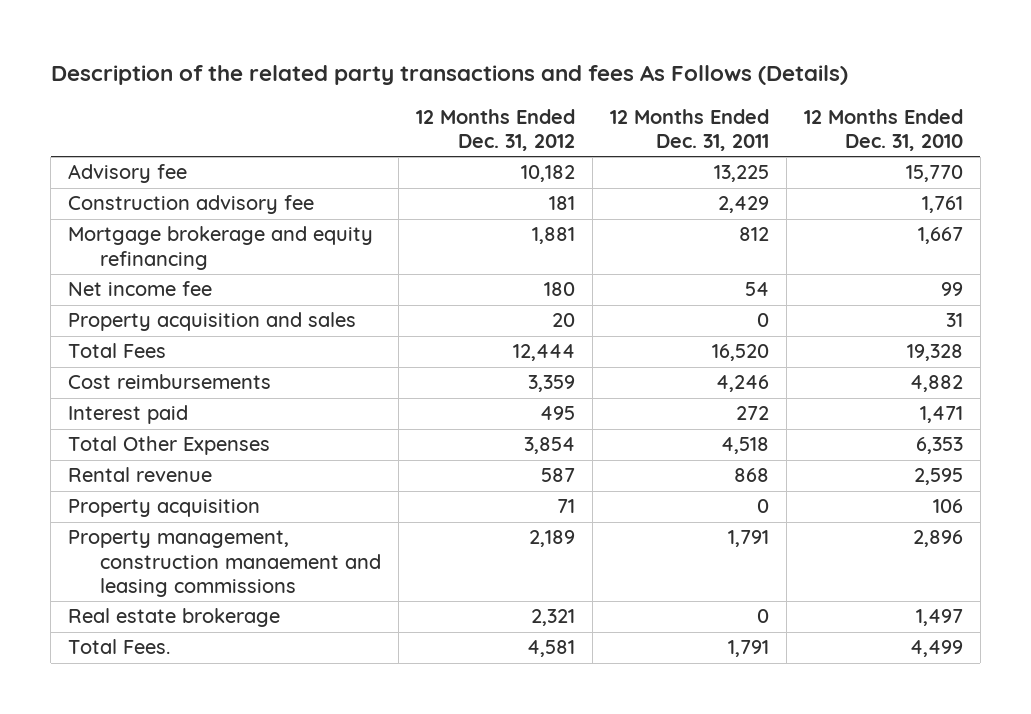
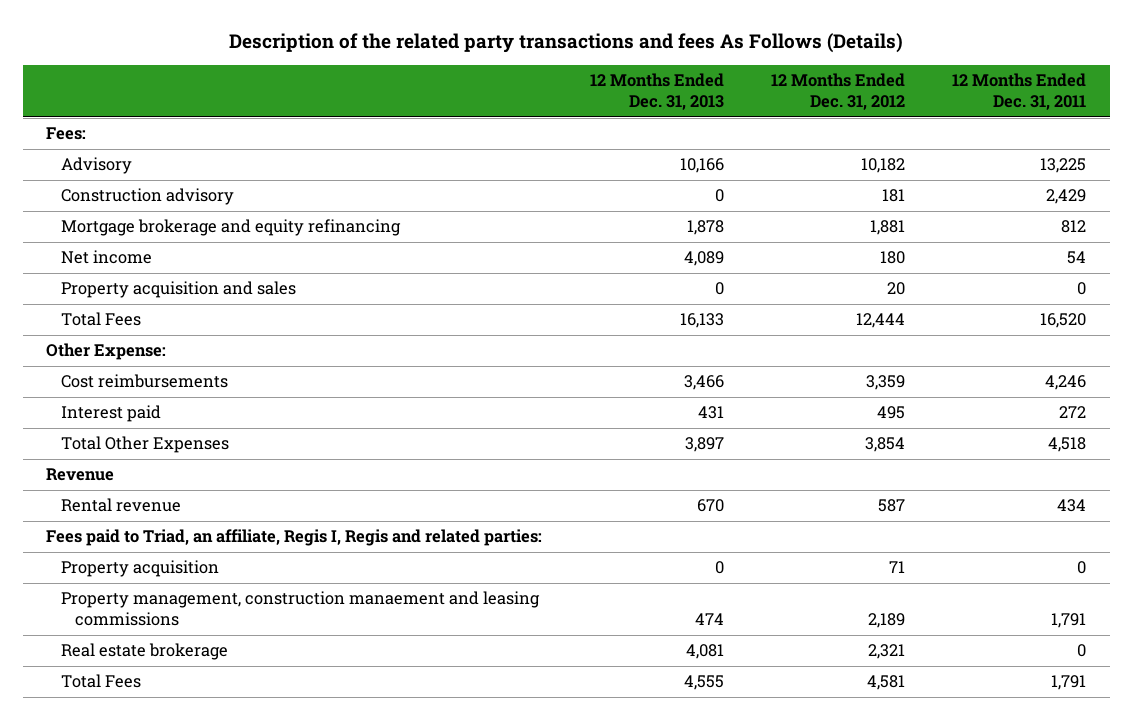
- | 12 Months Ended Dec. 31, 2012 | 12 Months Ended Dec. 31, 2011 | 12 Months Ended Dec. 31, 2010
+ | 12 Months Ended Dec. 31, 2013 | 12 Months Ended Dec. 31, 2012 | 12 Months Ended Dec. 31, 2011
- Advisory fee | 10,182 | 13,225 | 15,770
- Construction advisory fee | 181 | 2,429 | 1,761
+ Fees:
+ Advisory | 10,166 | 10,182 | 13,225
+ Construction advisory | 0 | 181 | 2,429
- Net income fee | 180 | 54 | 99
+ Net income | 4,089 | 180 | 54
+ Other Expense:
- Rental revenue | 587 | 868 | 2,595
+ Revenue
+ Rental revenue | 670 | 587 | 434
+ Fees paid to Triad, an affiliate, Regis I, Regis and related parties:
- Total Fees. | 4,581 | 1,791 | 4,499
+ Total Fees | 4,555 | 4,581 | 1,791

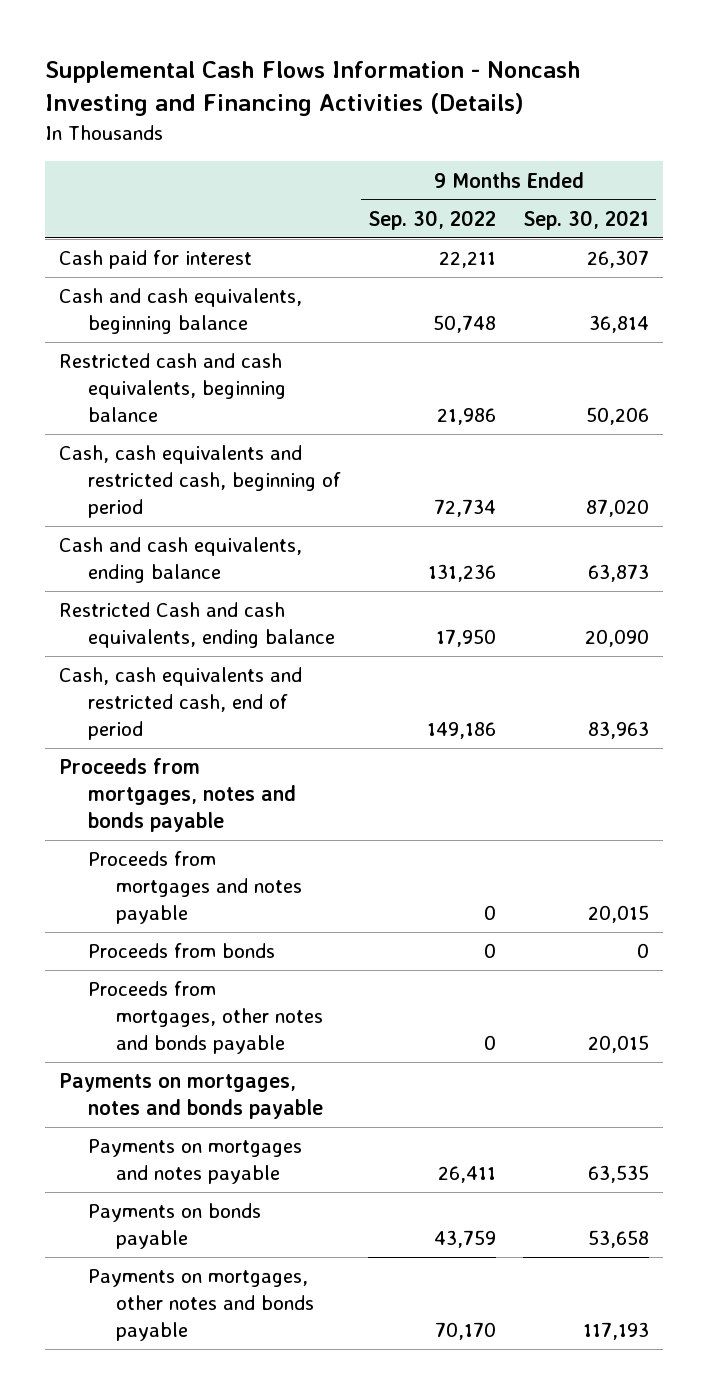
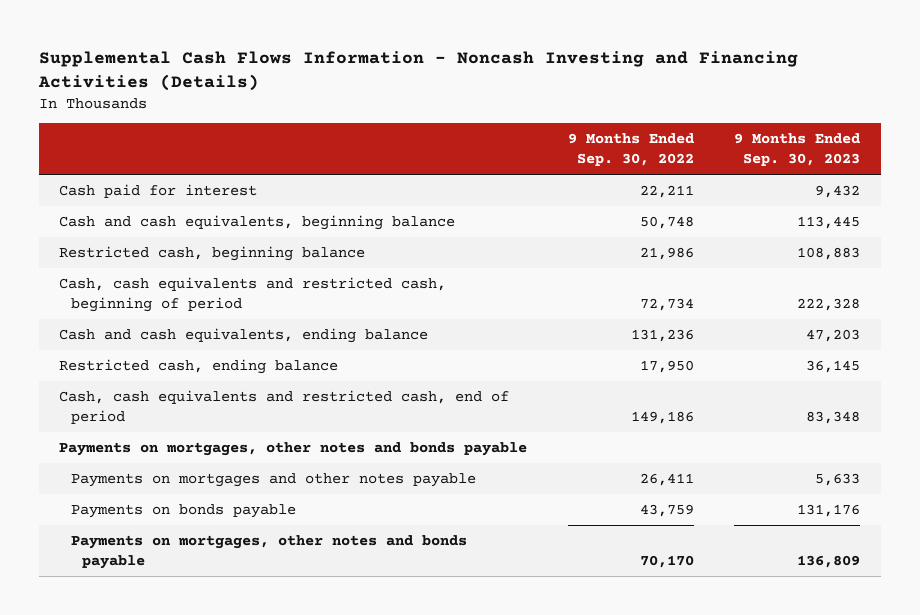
- | 9 Months Ended Sep. 30, 2022 | 9 Months Ended Sep. 30, 2021
+ | 9 Months Ended Sep. 30, 2022 | 9 Months Ended Sep. 30, 2023
- Restricted cash and cash equivalents, beginning balance | 21,986 | 50,206
+ Restricted cash, beginning balance | 21,986 | 108,883
- Restricted Cash and cash equivalents, ending balance | 17,950 | 20,090
+ Restricted cash, ending balance | 17,950 | 36,145
- Proceeds from mortgages, notes and bonds payable
- Proceeds from mortgages and notes payable | 0 | 20,015
- Proceeds from bonds | 0 | 0
- Proceeds from mortgages, other notes and bonds payable | 0 | 20,015
- Payments on mortgages, notes and bonds payable
- Payments on mortgages and notes payable | 26,411 | 63,535
+ Payments on mortgages, other notes and bonds payable
+ Payments on mortgages and other notes payable | 26,411 | 5,633

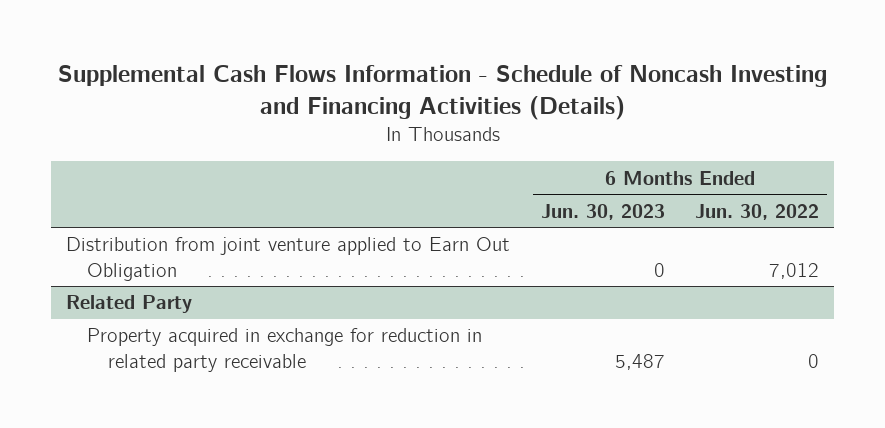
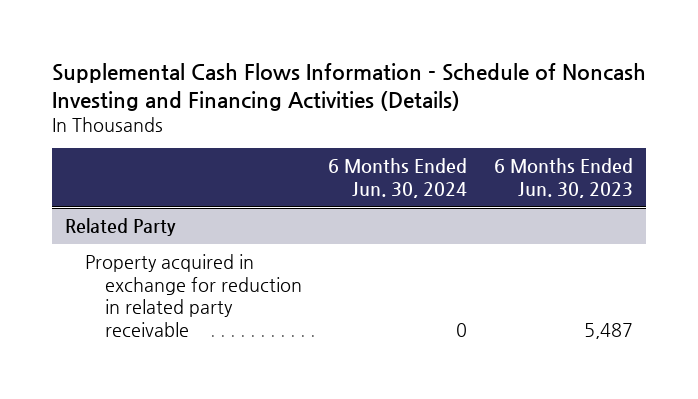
- | 6 Months Ended Jun. 30, 2023 | 6 Months Ended Jun. 30, 2022
+ | 6 Months Ended Jun. 30, 2024 | 6 Months Ended Jun. 30, 2023
- Distribution from joint venture applied to Earn Out Obligation | 0 | 7,012

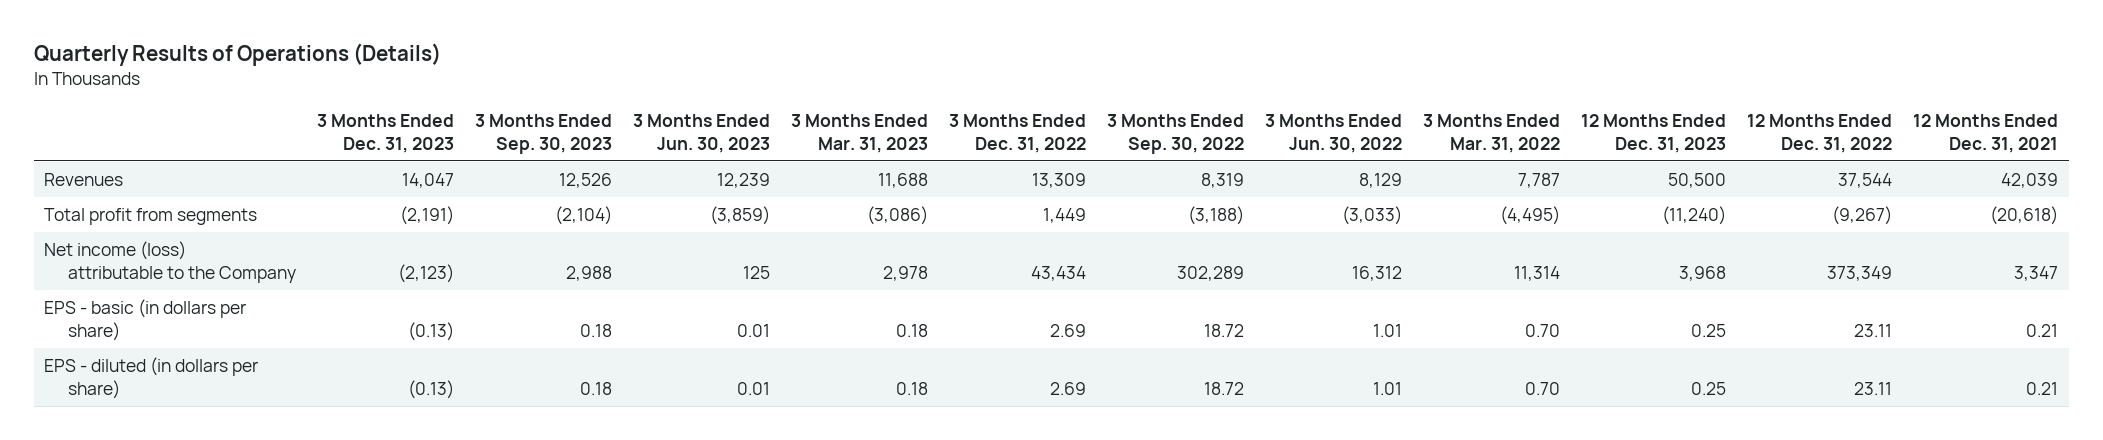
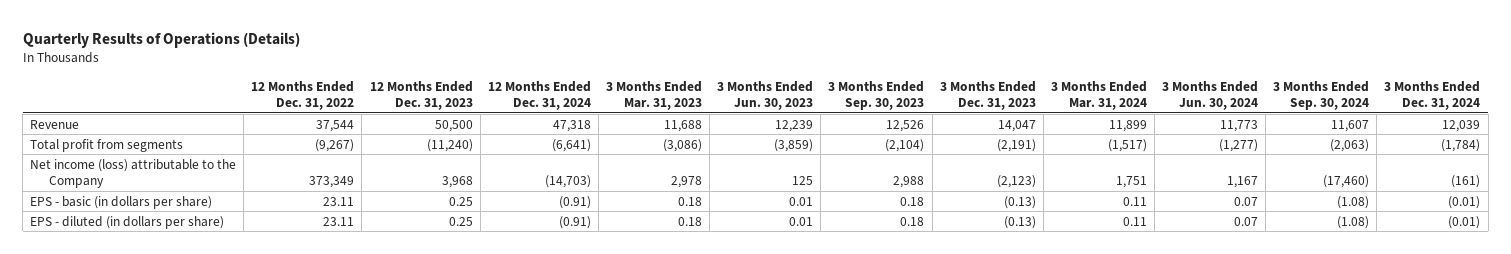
- | 3 Months Ended Dec. 31, 2023 | 3 Months Ended Sep. 30, 2023 | 3 Months Ended Jun. 30, 2023 | 3 Months Ended Mar. 31, 2023 | 3 Months Ended Dec. 31, 2022 | 3 Months Ended Sep. 30, 2022 | 3 Months Ended Jun. 30, 2022 | 3 Months Ended Mar. 31, 2022 | 12 Months Ended Dec. 31, 2023 | 12 Months Ended Dec. 31, 2022 | 12 Months Ended Dec. 31, 2021
+ | 12 Months Ended Dec. 31, 2022 | 12 Months Ended Dec. 31, 2023 | 12 Months Ended Dec. 31, 2024 | 3 Months Ended Mar. 31, 2023 | 3 Months Ended Jun. 30, 2023 | 3 Months Ended Sep. 30, 2023 | 3 Months Ended Dec. 31, 2023 | 3 Months Ended Mar. 31, 2024 | 3 Months Ended Jun. 30, 2024 | 3 Months Ended Sep. 30, 2024 | 3 Months Ended Dec. 31, 2024
- Revenues | 14,047 | 12,526 | 12,239 | 11,688 | 13,309 | 8,319 | 8,129 | 7,787 | 50,500 | 37,544 | 42,039
+ Revenue | 37,544 | 50,500 | 47,318 | 11,688 | 12,239 | 12,526 | 14,047 | 11,899 | 11,773 | 11,607 | 12,039

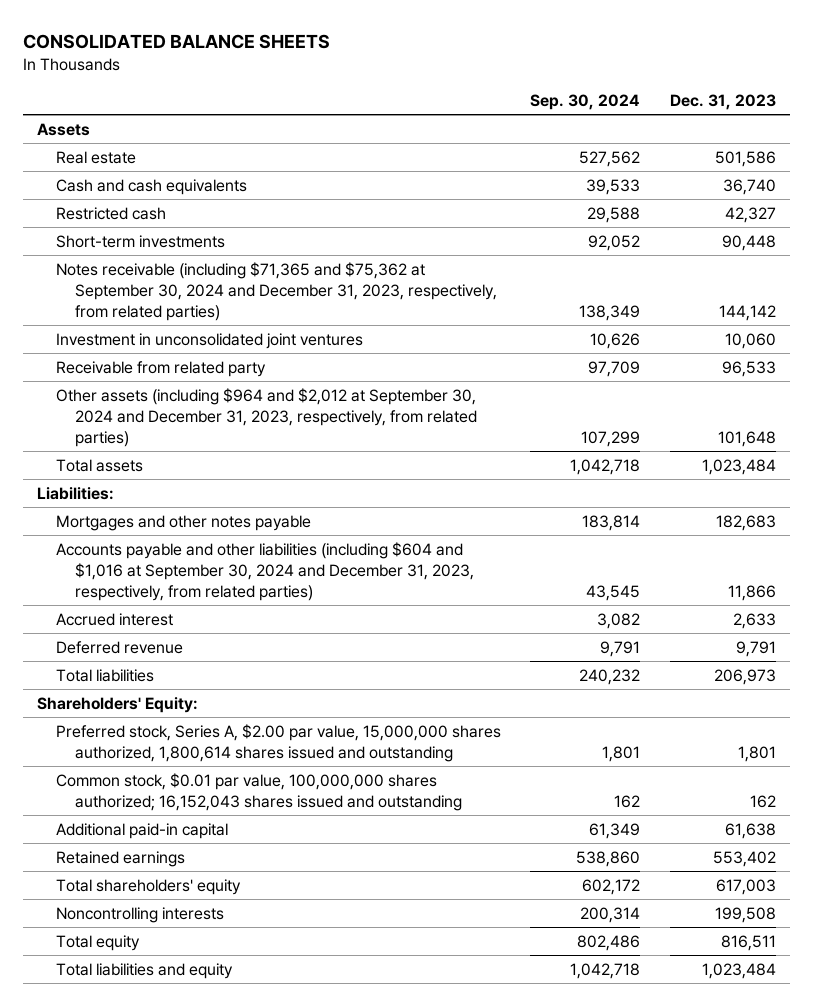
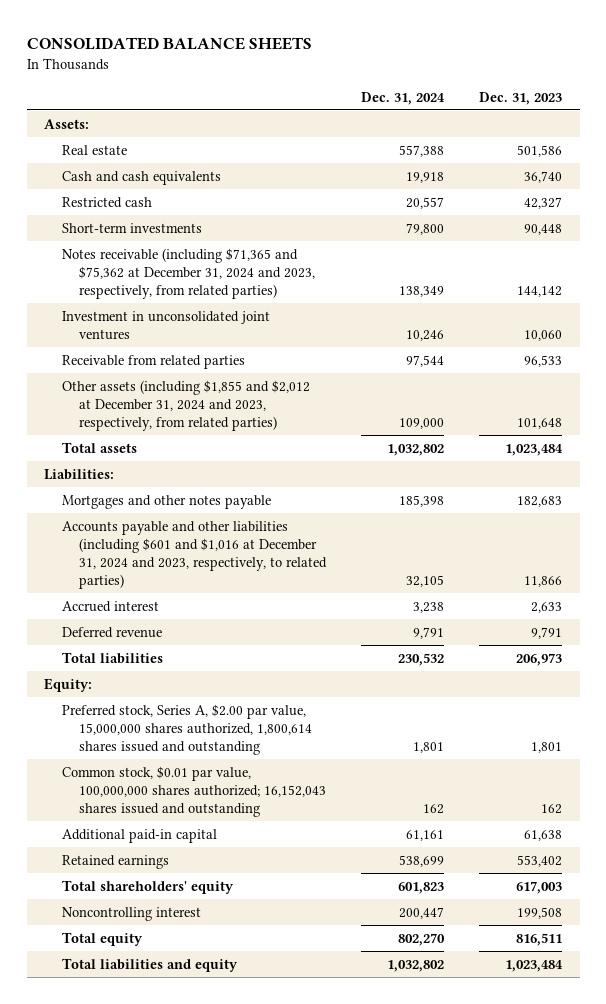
- | Sep. 30, 2024 | Dec. 31, 2023
+ | Dec. 31, 2024 | Dec. 31, 2023
- Assets
+ Assets:
- Notes receivable (including $71,365 and $75,362 at September 30, 2024 and December 31, 2023, respectively, from related parties) | 138,349 | 144,142
+ Notes receivable (including $71,365 and $75,362 at December 31, 2024 and 2023, respectively, from related parties) | 138,349 | 144,142
- Receivable from related party | 97,709 | 96,533
- Other assets (including $964 and $2,012 at September 30, 2024 and December 31, 2023, respectively, from related parties) | 107,299 | 101,648
+ Receivable from related parties | 97,544 | 96,533
+ Other assets (including $1,855 and $2,012 at December 31, 2024 and 2023, respectively, from related parties) | 109,000 | 101,648
- Accounts payable and other liabilities (including $604 and $1,016 at September 30, 2024 and December 31, 2023, respectively, from related parties) | 43,545 | 11,866
+ Accounts payable and other liabilities (including $601 and $1,016 at December 31, 2024 and 2023, respectively, to related parties) | 32,105 | 11,866
- Shareholders' Equity:
+ Equity:
- Noncontrolling interests | 200,314 | 199,508
+ Noncontrolling interest | 200,447 | 199,508

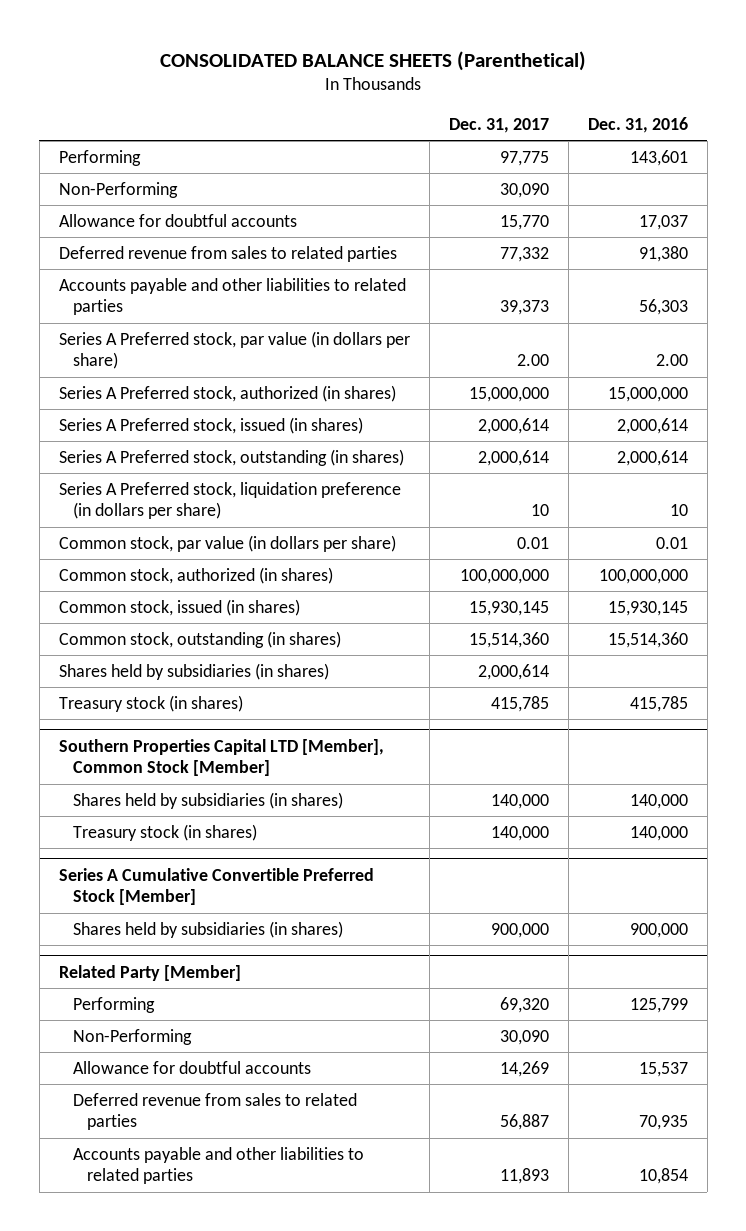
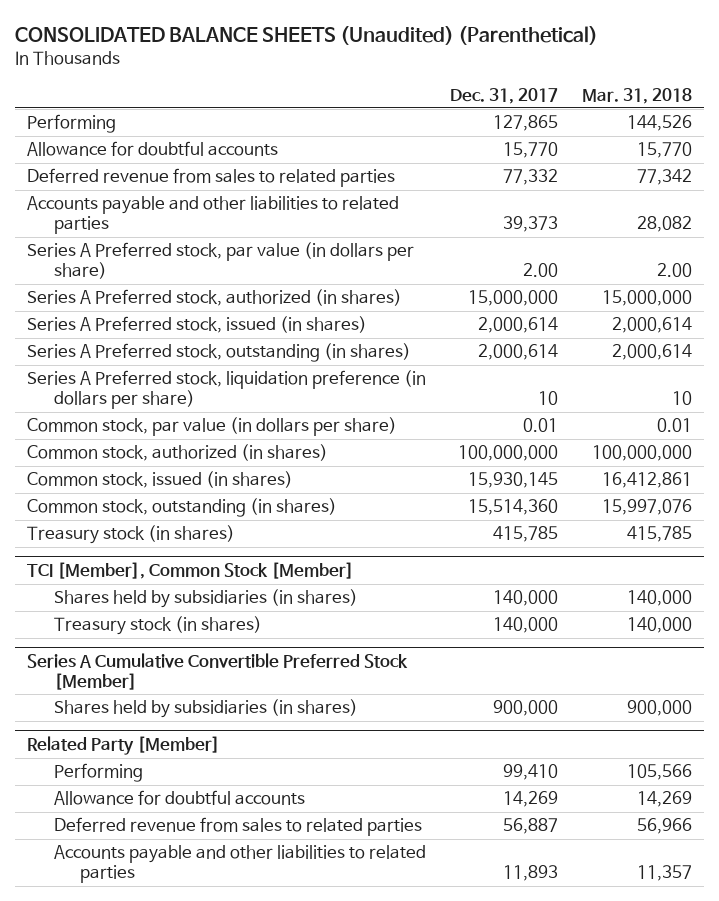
- CONSOLIDATED BALANCE SHEETS (Parenthetical)
+ CONSOLIDATED BALANCE SHEETS (Unaudited) (Parenthetical)
- | Dec. 31, 2017 | Dec. 31, 2016
+ | Dec. 31, 2017 | Mar. 31, 2018
- Performing | 97,775 | 143,601
- Non-Performing | 30,090 |
+ Performing | 127,865 | 144,526
- Shares held by subsidiaries (in shares) | 2,000,614 |
- Southern Properties Capital LTD [Member], Common Stock [Member]
+ TCI [Member], Common Stock [Member]
@ Related Party [Member]
- Performing | 69,320 | 125,799
- Non-Performing | 30,090 |
+ Performing | 99,410 | 105,566

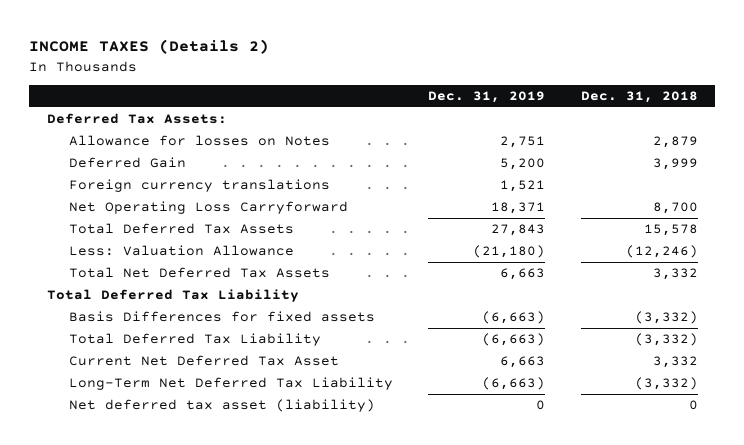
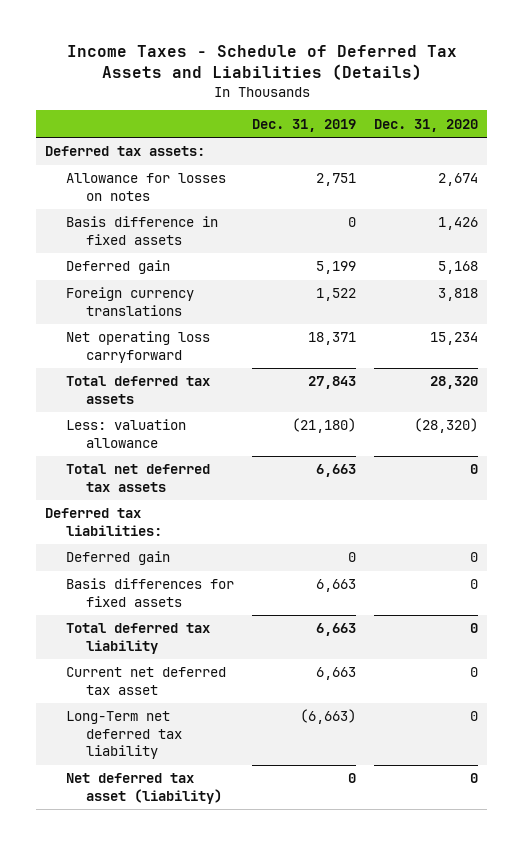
- INCOME TAXES (Details 2)
+ Income Taxes - Schedule of Deferred Tax Assets and Liabilities (Details)
- | Dec. 31, 2019 | Dec. 31, 2018
+ | Dec. 31, 2019 | Dec. 31, 2020
- Deferred Tax Assets:
- Allowance for losses on Notes | 2,751 | 2,879
- Deferred Gain | 5,200 | 3,999
- Foreign currency translations | 1,521 |
- Net Operating Loss Carryforward | 18,371 | 8,700
- Total Deferred Tax Assets | 27,843 | 15,578
- Less: Valuation Allowance | (21,180) | (12,246)
- Total Net Deferred Tax Assets | 6,663 | 3,332
- Total Deferred Tax Liability
- Basis Differences for fixed assets | (6,663) | (3,332)
- Total Deferred Tax Liability | (6,663) | (3,332)
- Current Net Deferred Tax Asset | 6,663 | 3,332
- Long-Term Net Deferred Tax Liability | (6,663) | (3,332)
+ Deferred tax assets:
+ Allowance for losses on notes | 2,751 | 2,674
+ Basis difference in fixed assets | 0 | 1,426
+ Deferred gain | 5,199 | 5,168
+ Foreign currency translations | 1,522 | 3,818
+ Net operating loss carryforward | 18,371 | 15,234
+ Total deferred tax assets | 27,843 | 28,320
+ Less: valuation allowance | (21,180) | (28,320)
+ Total net deferred tax assets | 6,663 | 0
+ Deferred tax liabilities:
+ Deferred gain | 0 | 0
+ Basis differences for fixed assets | 6,663 | 0
+ Total deferred tax liability | 6,663 | 0
+ Current net deferred tax asset | 6,663 | 0
+ Long-Term net deferred tax liability | (6,663) | 0

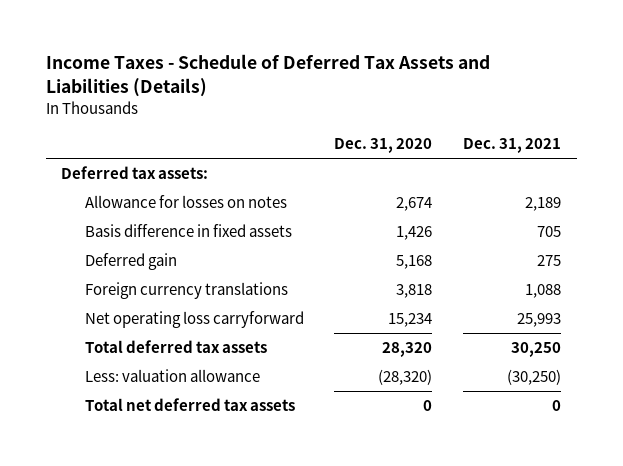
- | Dec. 31, 2019 | Dec. 31, 2020
+ | Dec. 31, 2020 | Dec. 31, 2021
- Deferred tax liabilities:
- Deferred gain | 0 | 0
- Basis differences for fixed assets | 6,663 | 0
- Total deferred tax liability | 6,663 | 0
- Current net deferred tax asset | 6,663 | 0
- Long-Term net deferred tax liability | (6,663) | 0
- Net deferred tax asset (liability) | 0 | 0

